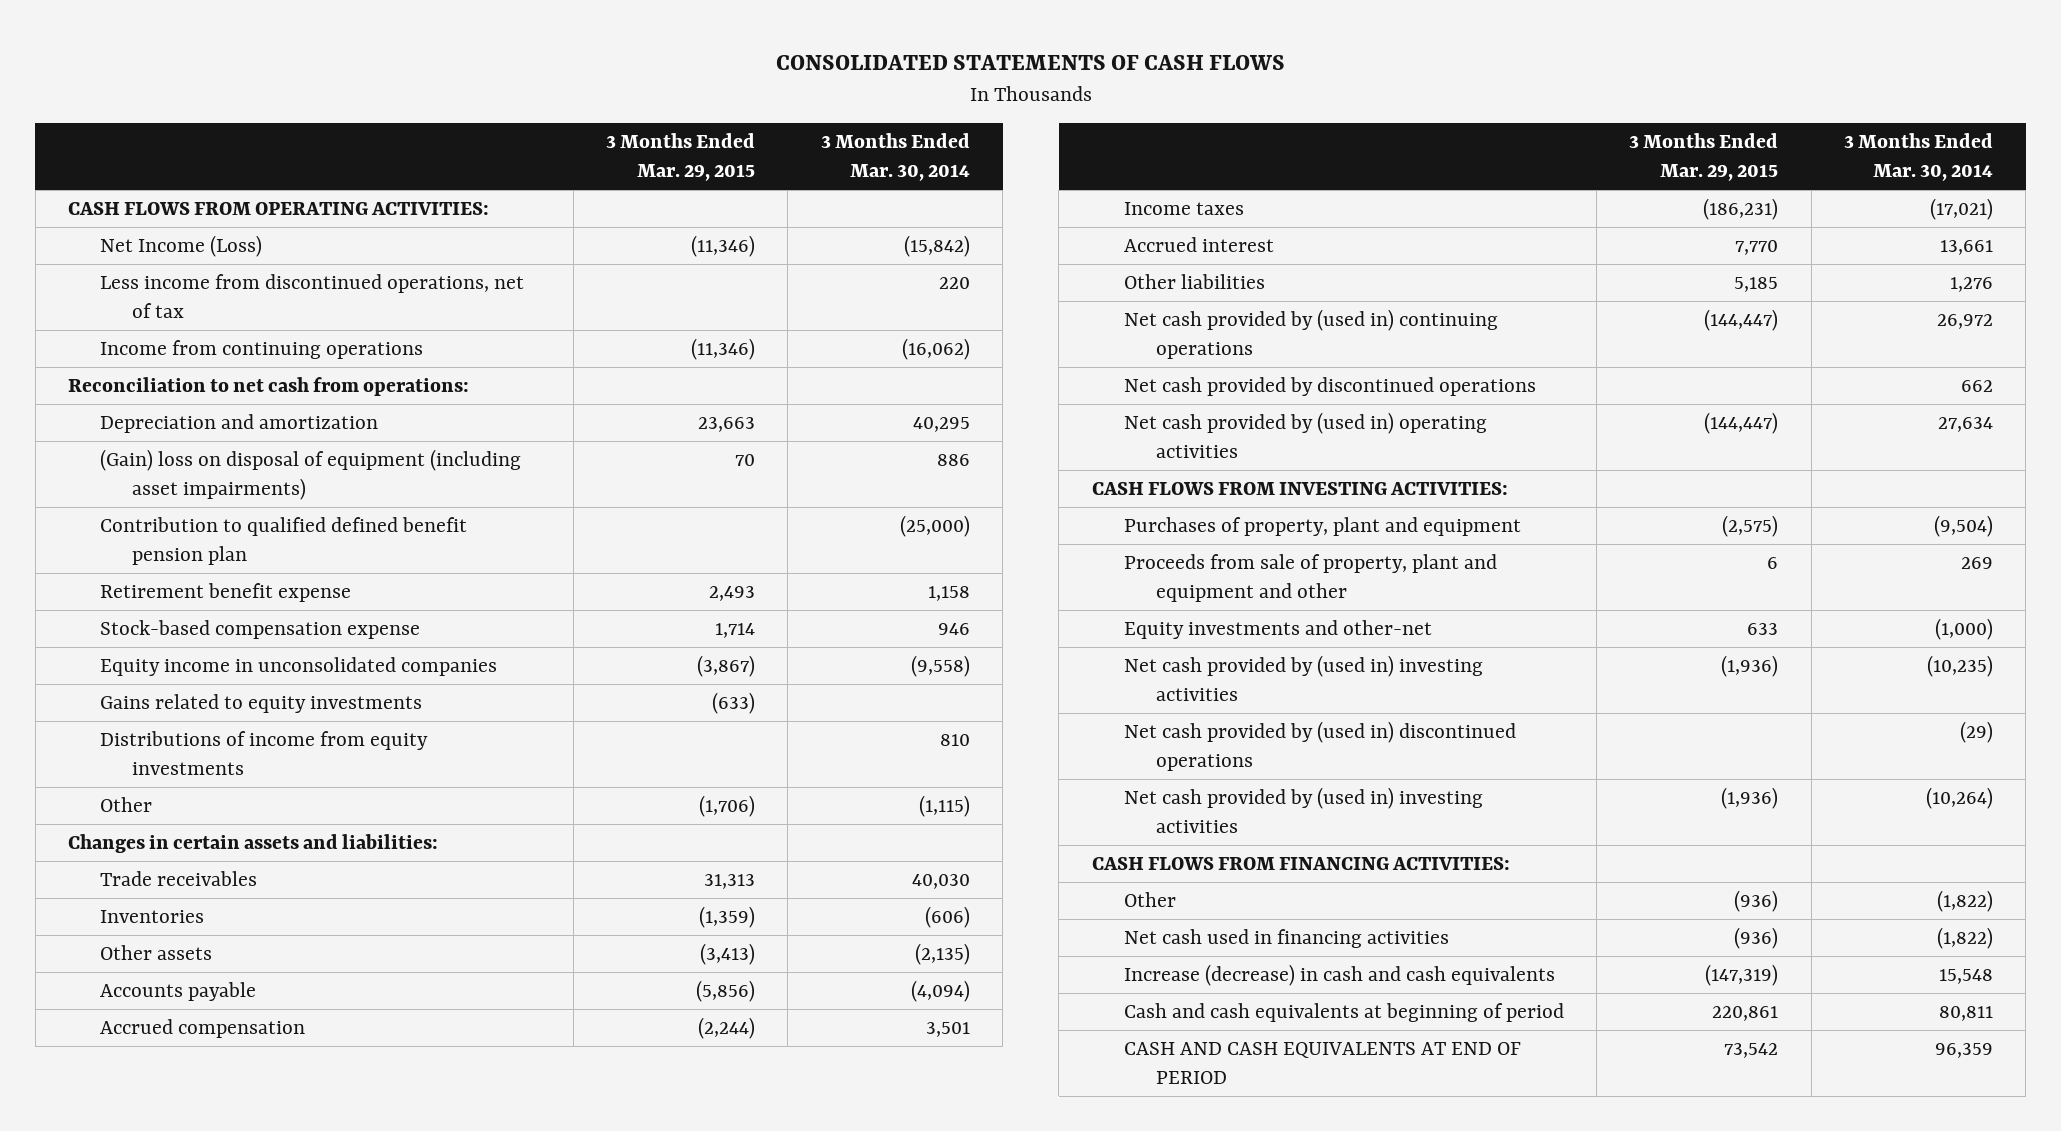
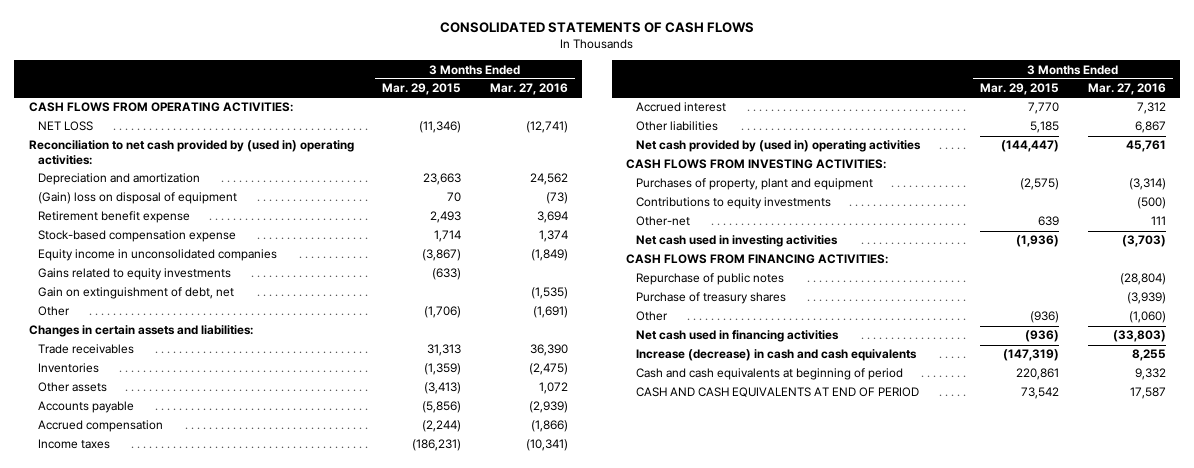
- | 3 Months Ended Mar. 29, 2015 | 3 Months Ended Mar. 30, 2014
+ | 3 Months Ended Mar. 29, 2015 | 3 Months Ended Mar. 27, 2016
- Net Income (Loss) | (11,346) | (15,842)
- Less income from discontinued operations, net of tax | | 220
- Income from continuing operations | (11,346) | (16,062)
- Reconciliation to net cash from operations:
+ NET LOSS | (11,346) | (12,741)
+ Reconciliation to net cash provided by (used in) operating activities:
- (Gain) loss on disposal of equipment (including asset impairments) | 70 | 886
- Contribution to qualified defined benefit pension plan | | (25,000)
+ (Gain) loss on disposal of equipment | 70 | (73)
- Distributions of income from equity investments | | 810
+ Gain on extinguishment of debt, net | | (1,535)
- Net cash provided by (used in) continuing operations | (144,447) | 26,972
- Net cash provided by discontinued operations | | 662
- Proceeds from sale of property, plant and equipment and other | 6 | 269
- Equity investments and other-net | 633 | (1,000)
- Net cash provided by (used in) investing activities | (1,936) | (10,235)
- Net cash provided by (used in) discontinued operations | | (29)
- Net cash provided by (used in) investing activities | (1,936) | (10,264)
+ Contributions to equity investments | | (500)
+ Other-net | 639 | 111
+ Net cash used in investing activities | (1,936) | (3,703)
+ Repurchase of public notes | | (28,804)
+ Purchase of treasury shares | | (3,939)

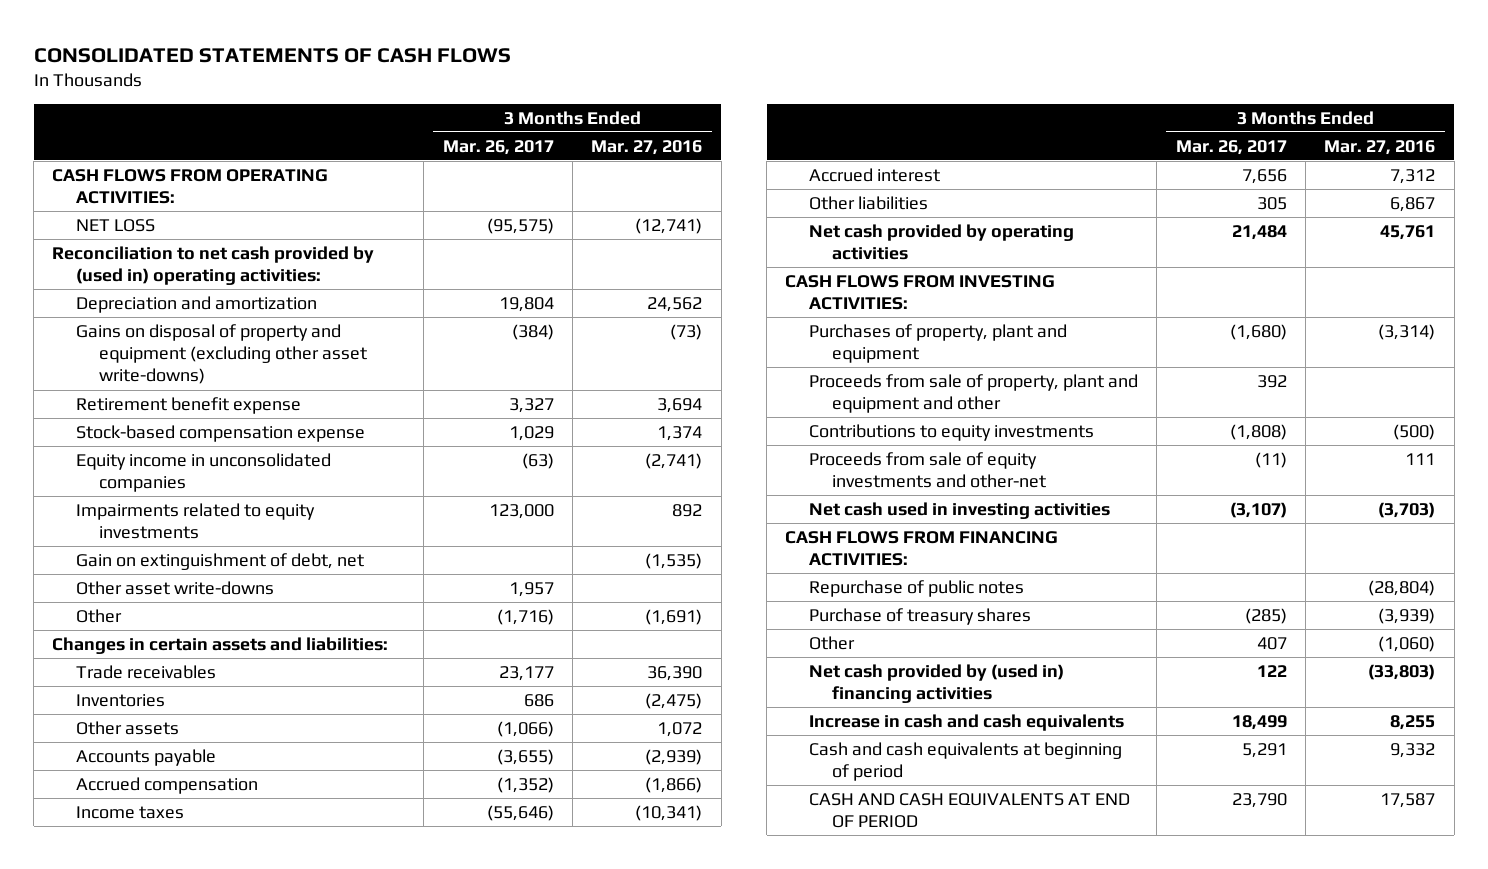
- | 3 Months Ended Mar. 29, 2015 | 3 Months Ended Mar. 27, 2016
+ | 3 Months Ended Mar. 26, 2017 | 3 Months Ended Mar. 27, 2016
- (Gain) loss on disposal of equipment | 70 | (73)
+ Gains on disposal of property and equipment (excluding other asset write-downs) | (384) | (73)
- Equity income in unconsolidated companies | (3,867) | (1,849)
- Gains related to equity investments | (633) |
+ Equity income in unconsolidated companies | (63) | (2,741)
+ Impairments related to equity investments | 123,000 | 892
+ Other asset write-downs | 1,957 |
- Net cash provided by (used in) operating activities | (144,447) | 45,761
+ Net cash provided by operating activities | 21,484 | 45,761
+ Proceeds from sale of property, plant and equipment and other | 392 |
- Other-net | 639 | 111
+ Proceeds from sale of equity investments and other-net | (11) | 111
- Net cash used in financing activities | (936) | (33,803)
- Increase (decrease) in cash and cash equivalents | (147,319) | 8,255
+ Net cash provided by (used in) financing activities | 122 | (33,803)
+ Increase in cash and cash equivalents | 18,499 | 8,255

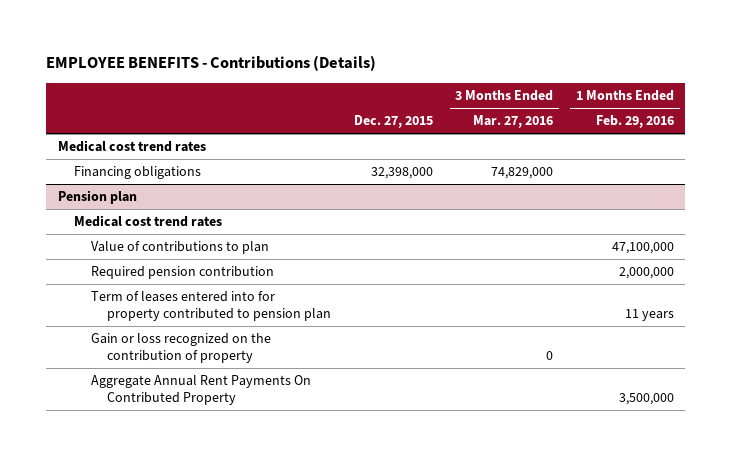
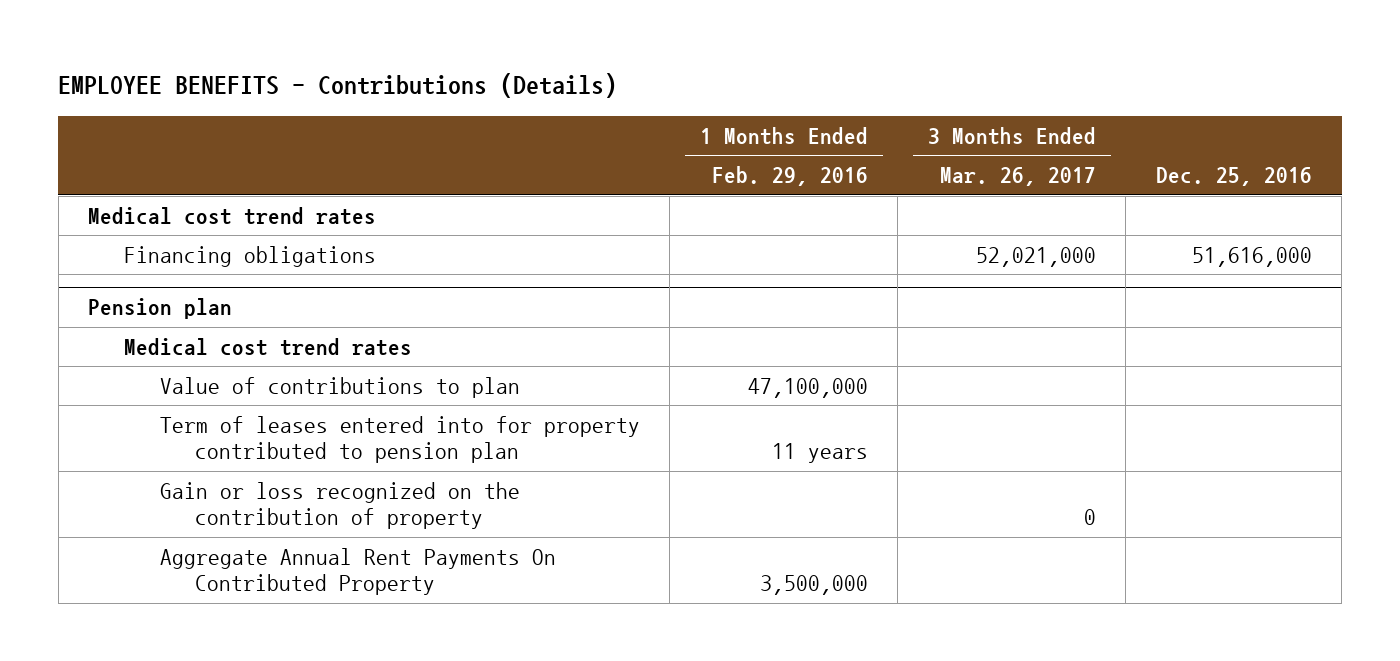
- | Dec. 27, 2015 | 3 Months Ended Mar. 27, 2016 | 1 Months Ended Feb. 29, 2016
+ | 1 Months Ended Feb. 29, 2016 | 3 Months Ended Mar. 26, 2017 | Dec. 25, 2016
@ Pension plan
- Required pension contribution | | | 2,000,000

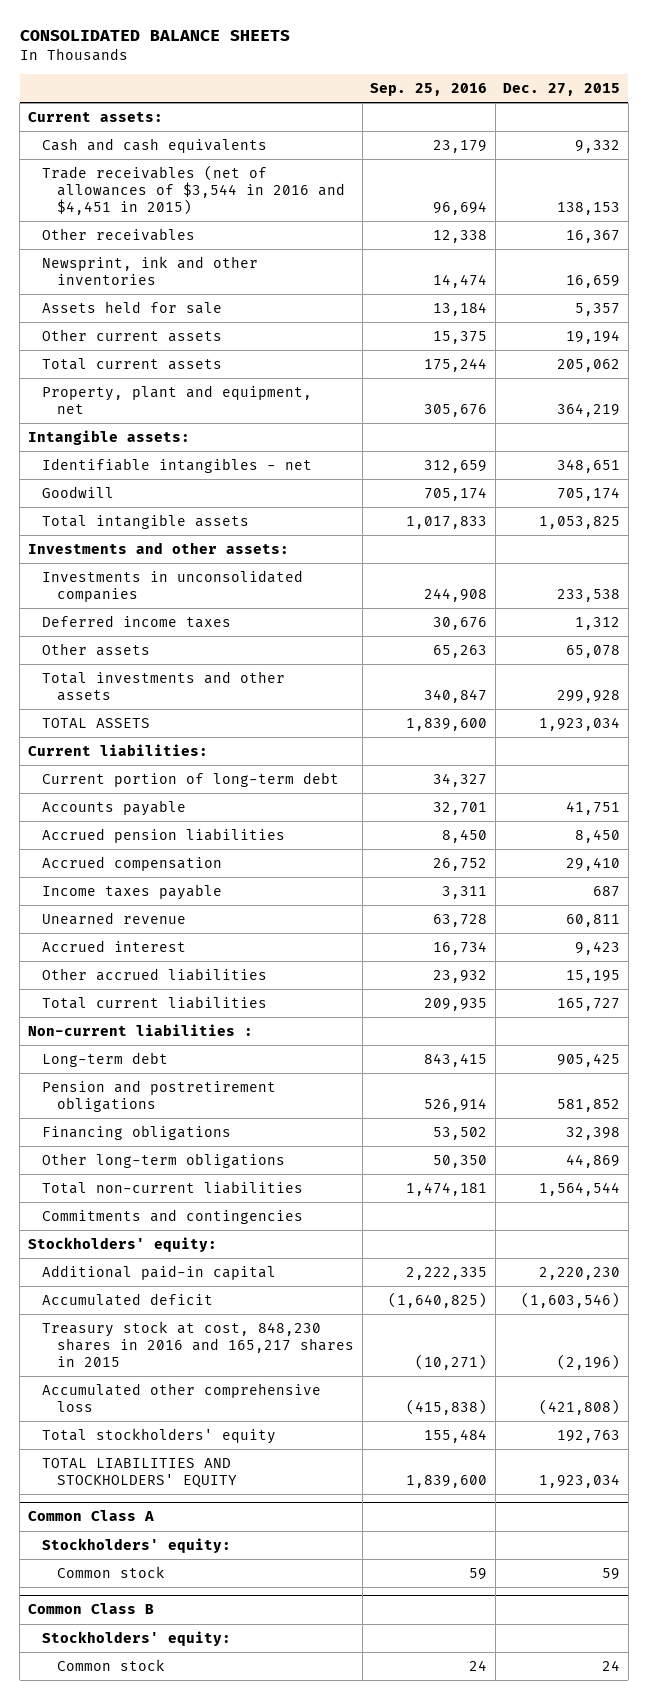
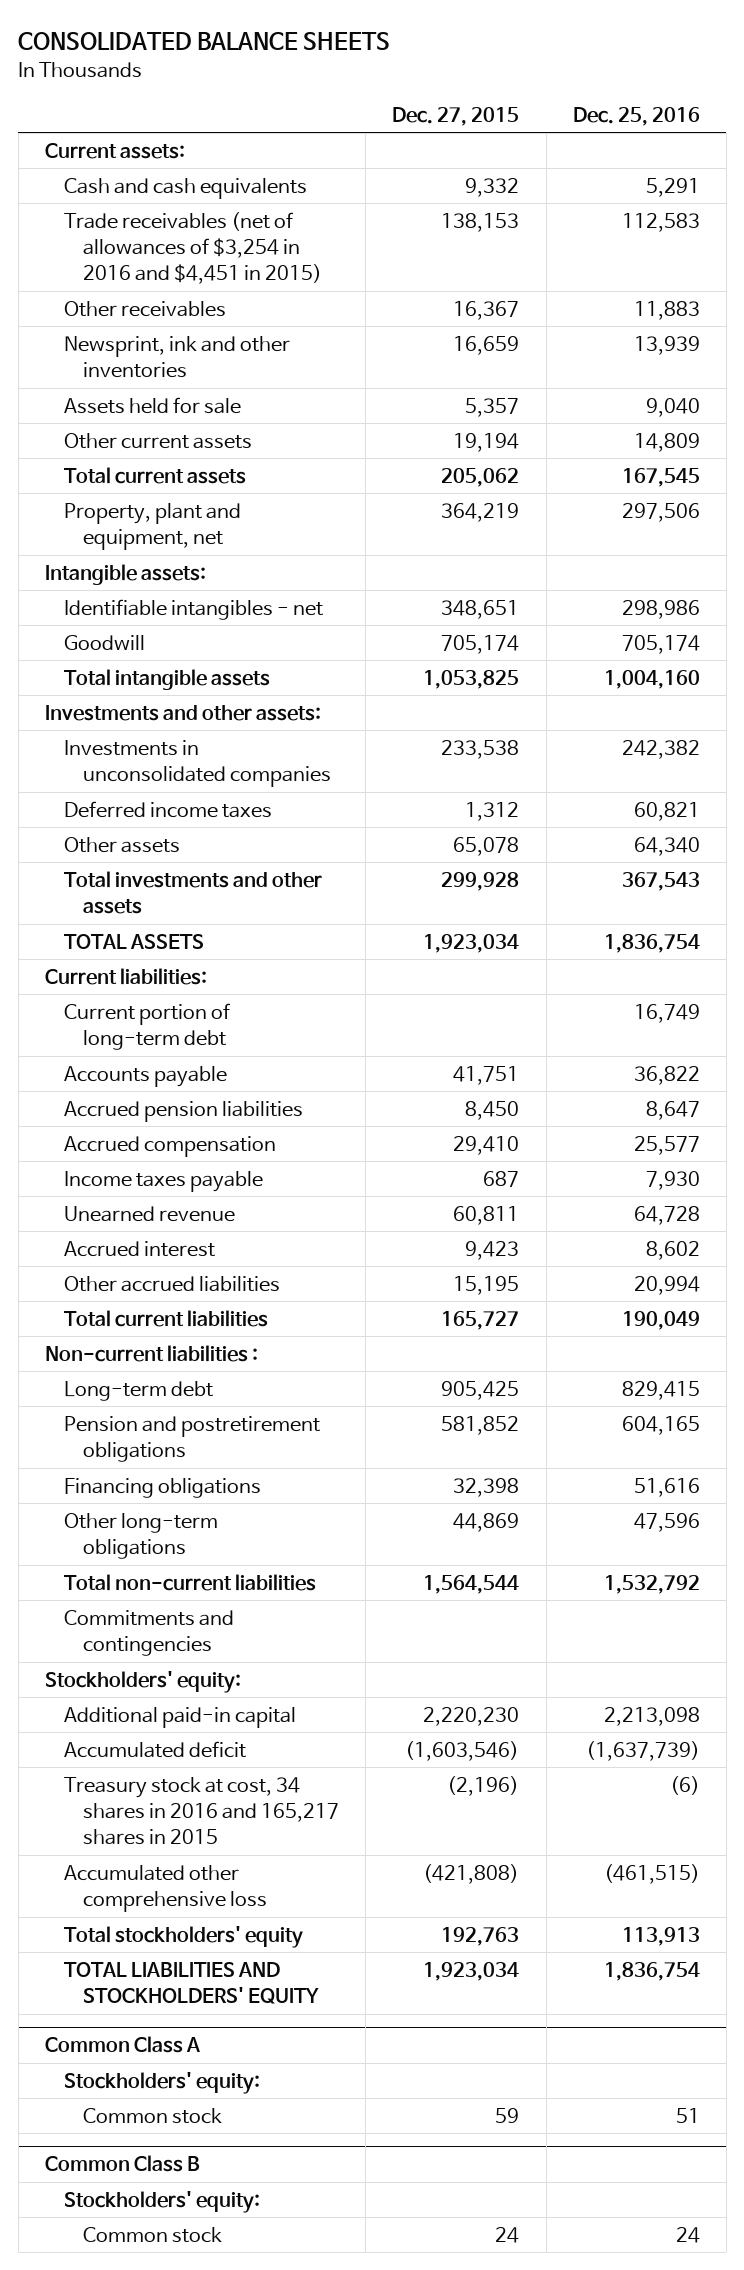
- | Sep. 25, 2016 | Dec. 27, 2015
+ | Dec. 27, 2015 | Dec. 25, 2016
- Trade receivables (net of allowances of $3,544 in 2016 and $4,451 in 2015) | 96,694 | 138,153
+ Trade receivables (net of allowances of $3,254 in 2016 and $4,451 in 2015) | 138,153 | 112,583
- Treasury stock at cost, 848,230 shares in 2016 and 165,217 shares in 2015 | (10,271) | (2,196)
+ Treasury stock at cost, 34 shares in 2016 and 165,217 shares in 2015 | (2,196) | (6)

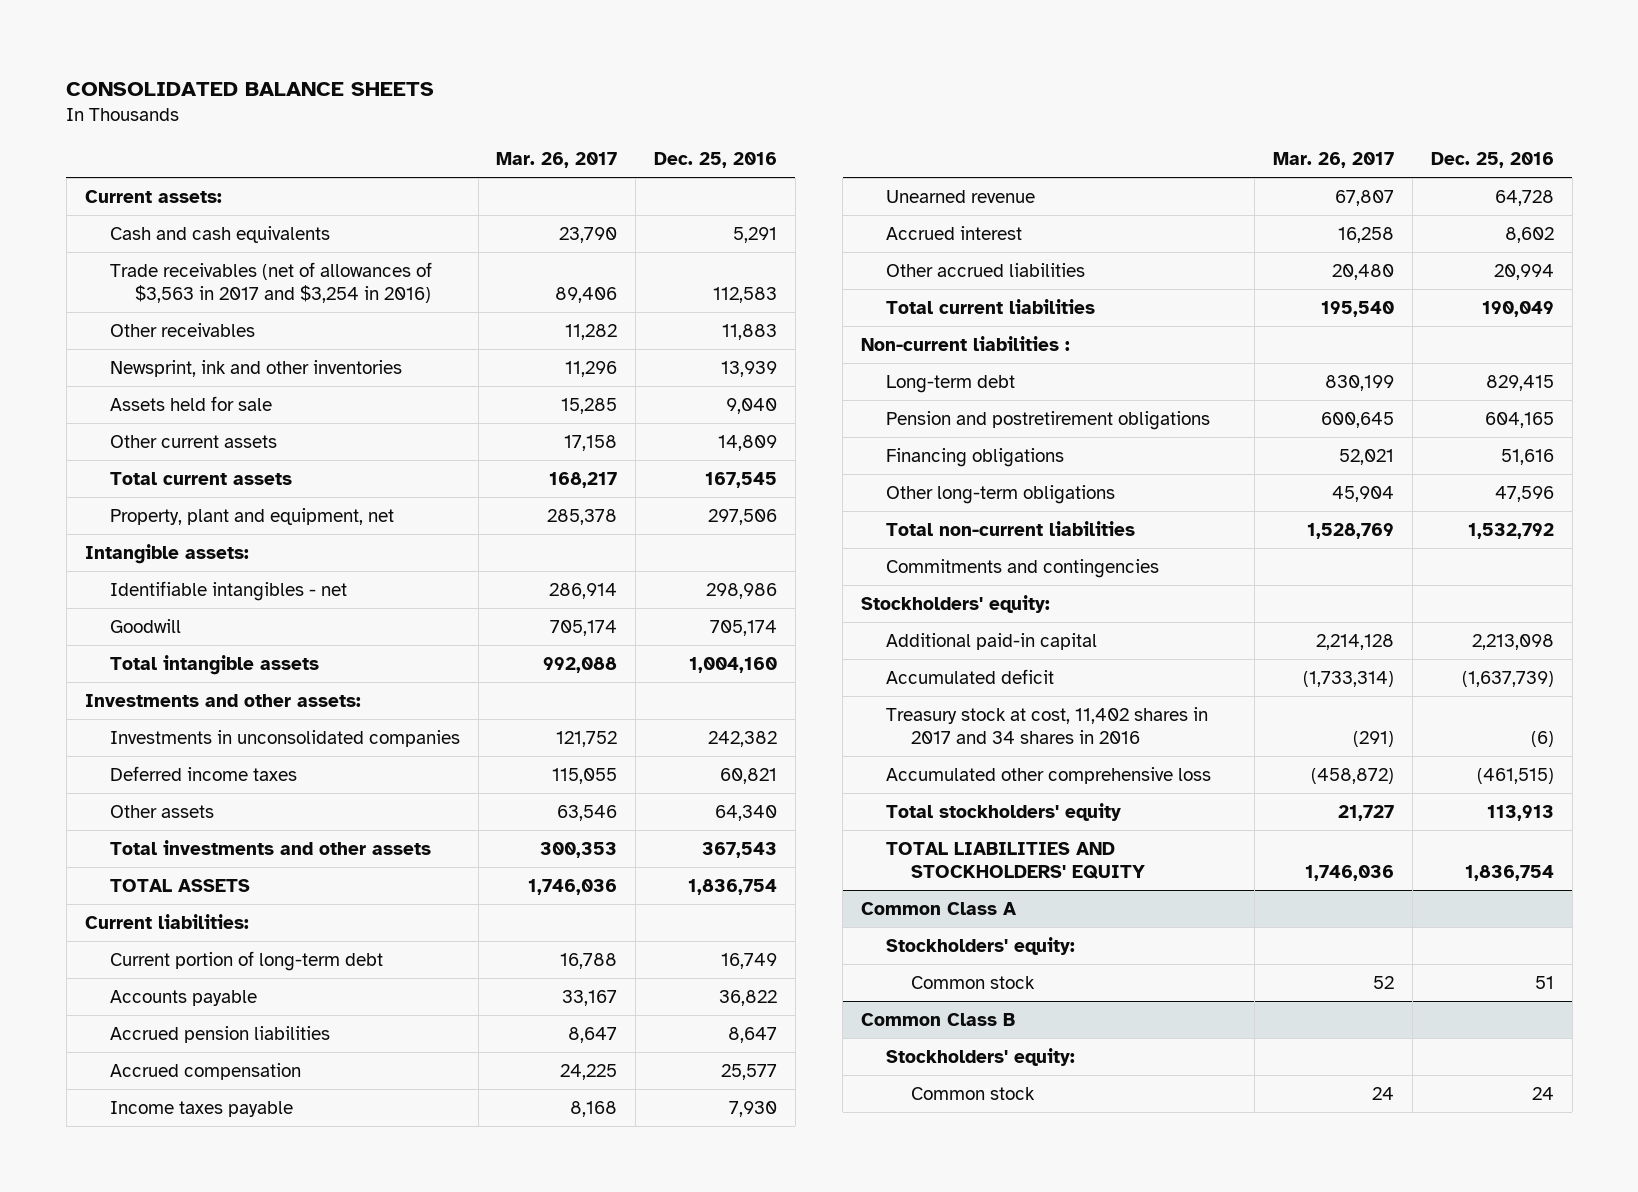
- | Dec. 27, 2015 | Dec. 25, 2016
+ | Mar. 26, 2017 | Dec. 25, 2016
- Trade receivables (net of allowances of $3,254 in 2016 and $4,451 in 2015) | 138,153 | 112,583
+ Trade receivables (net of allowances of $3,563 in 2017 and $3,254 in 2016) | 89,406 | 112,583
- Treasury stock at cost, 34 shares in 2016 and 165,217 shares in 2015 | (2,196) | (6)
+ Treasury stock at cost, 11,402 shares in 2017 and 34 shares in 2016 | (291) | (6)

